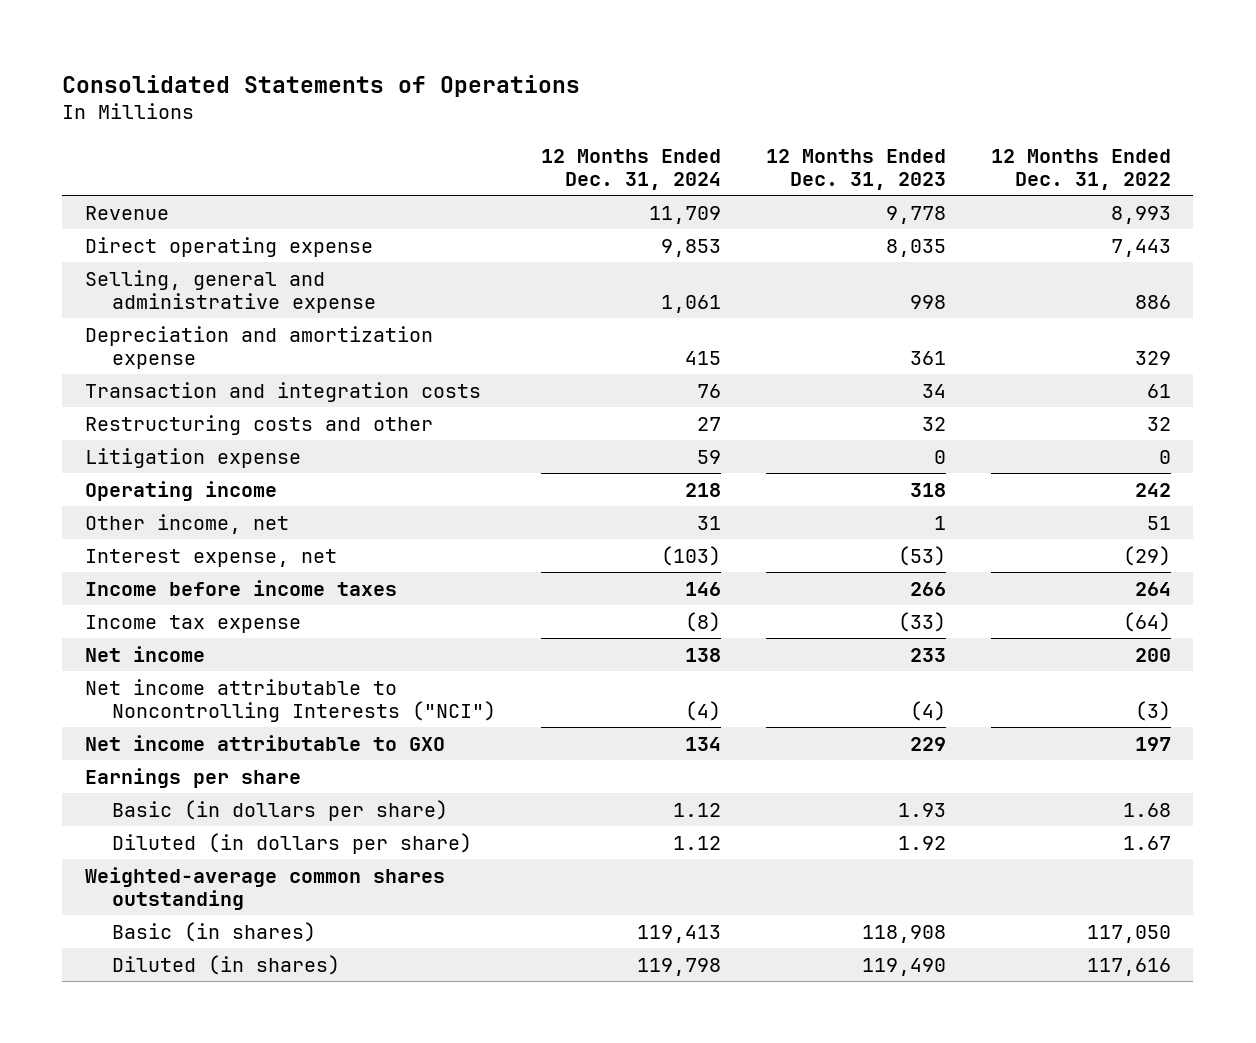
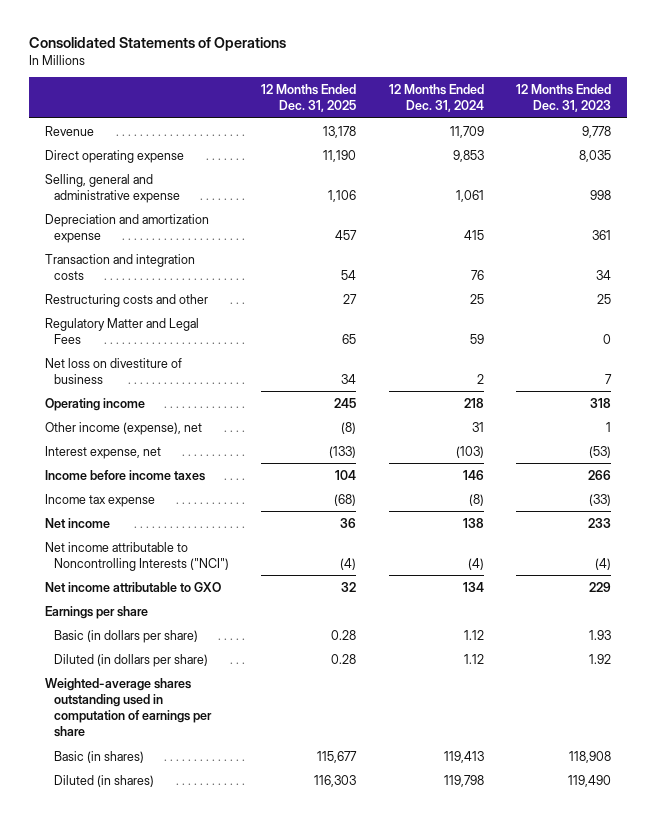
- | 12 Months Ended Dec. 31, 2024 | 12 Months Ended Dec. 31, 2023 | 12 Months Ended Dec. 31, 2022
+ | 12 Months Ended Dec. 31, 2025 | 12 Months Ended Dec. 31, 2024 | 12 Months Ended Dec. 31, 2023
- Restructuring costs and other | 27 | 32 | 32
- Litigation expense | 59 | 0 | 0
+ Restructuring costs and other | 27 | 25 | 25
+ Regulatory Matter and Legal Fees | 65 | 59 | 0
+ Net loss on divestiture of business | 34 | 2 | 7
- Other income, net | 31 | 1 | 51
+ Other income (expense), net | (8) | 31 | 1
- Weighted-average common shares outstanding
+ Weighted-average shares outstanding used in computation of earnings per share

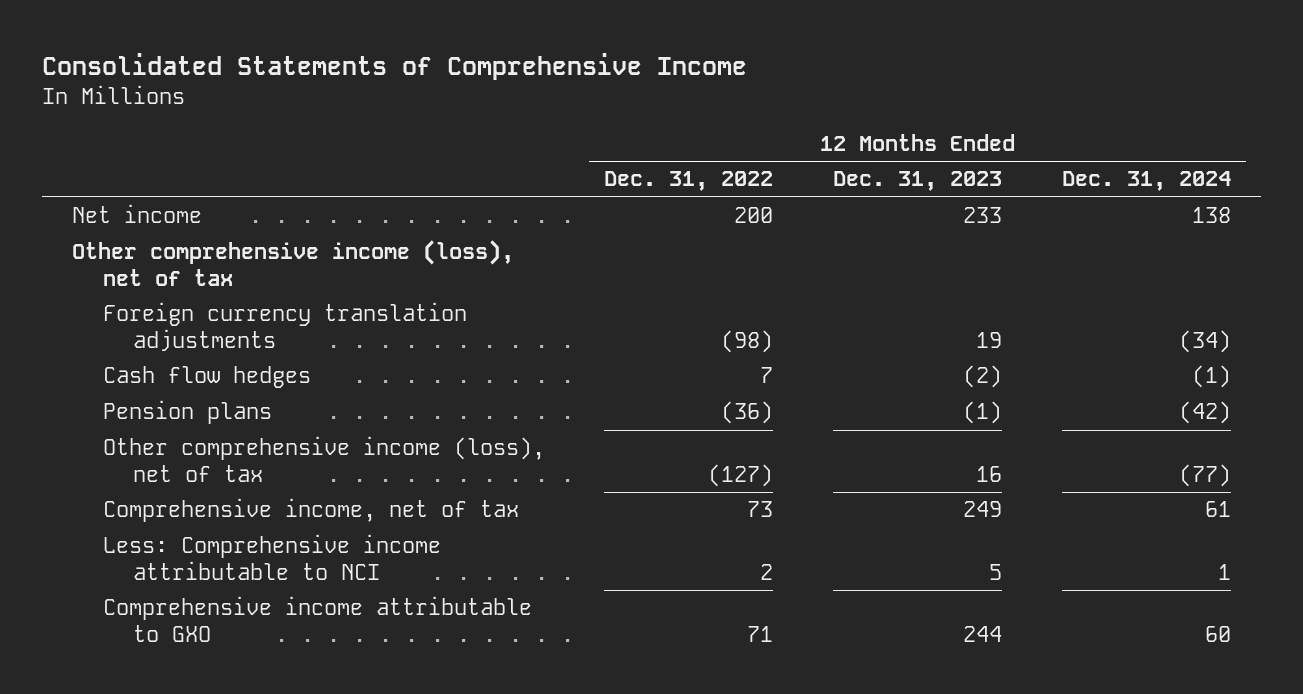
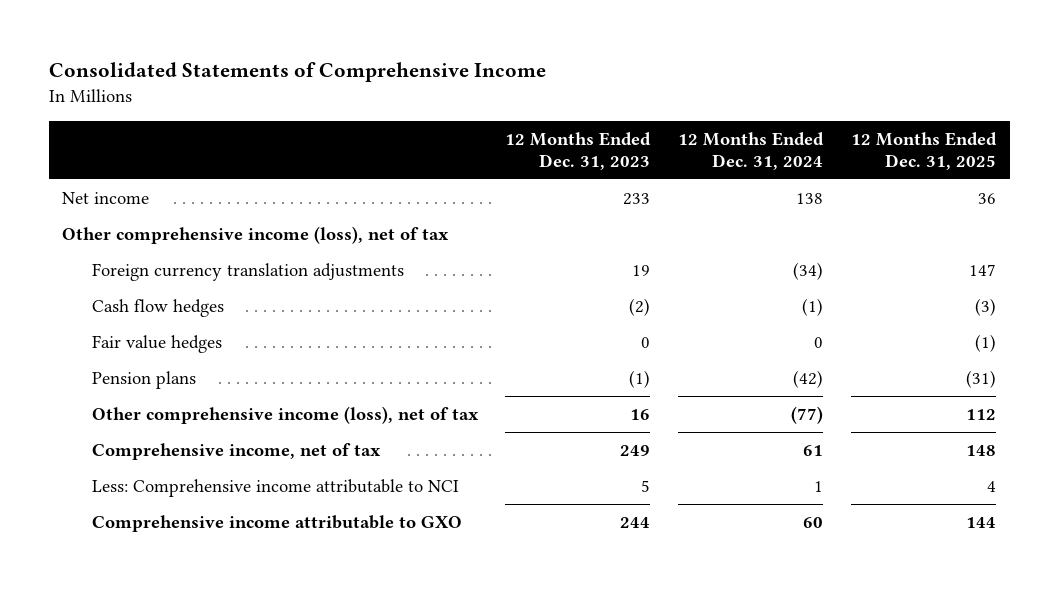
- | 12 Months Ended Dec. 31, 2022 | 12 Months Ended Dec. 31, 2023 | 12 Months Ended Dec. 31, 2024
+ | 12 Months Ended Dec. 31, 2023 | 12 Months Ended Dec. 31, 2024 | 12 Months Ended Dec. 31, 2025
+ Fair value hedges | 0 | 0 | (1)

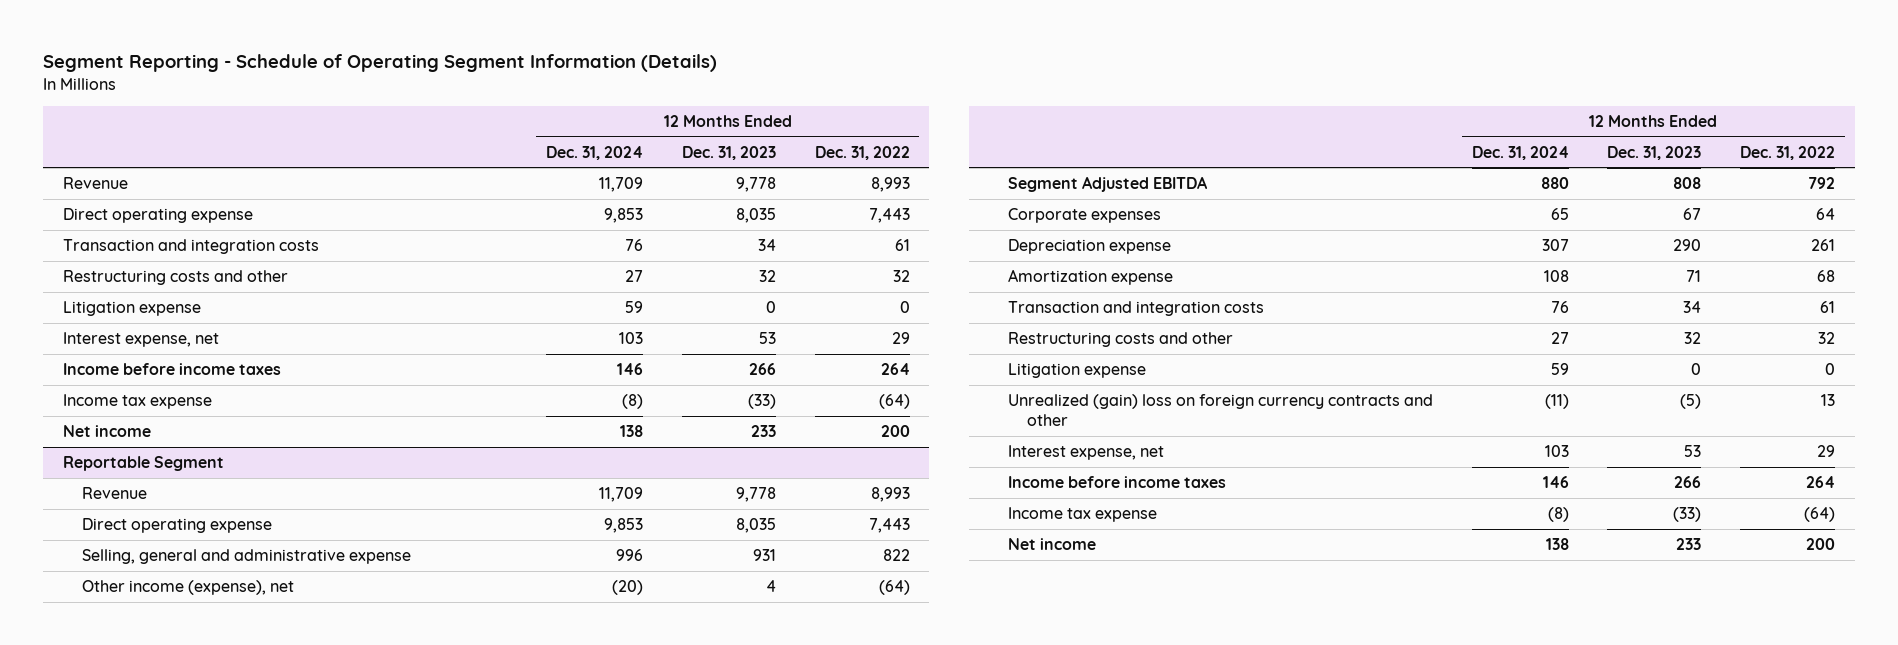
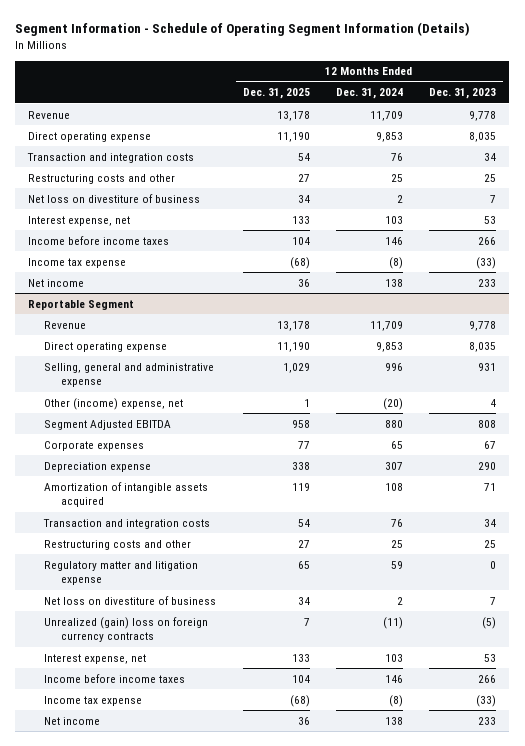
- Segment Reporting - Schedule of Operating Segment Information (Details)
+ Segment Information - Schedule of Operating Segment Information (Details)
- | 12 Months Ended Dec. 31, 2024 | 12 Months Ended Dec. 31, 2023 | 12 Months Ended Dec. 31, 2022
+ | 12 Months Ended Dec. 31, 2025 | 12 Months Ended Dec. 31, 2024 | 12 Months Ended Dec. 31, 2023
- Restructuring costs and other | 27 | 32 | 32
- Litigation expense | 59 | 0 | 0
+ Restructuring costs and other | 27 | 25 | 25
+ Net loss on divestiture of business | 34 | 2 | 7
@ Reportable Segment
- Other income (expense), net | (20) | 4 | (64)
+ Other (income) expense, net | 1 | (20) | 4
- Amortization expense | 108 | 71 | 68
+ Amortization of intangible assets acquired | 119 | 108 | 71
- Restructuring costs and other | 27 | 32 | 32
- Litigation expense | 59 | 0 | 0
- Unrealized (gain) loss on foreign currency contracts and other | (11) | (5) | 13
+ Restructuring costs and other | 27 | 25 | 25
+ Regulatory matter and litigation expense | 65 | 59 | 0
+ Net loss on divestiture of business | 34 | 2 | 7
+ Unrealized (gain) loss on foreign currency contracts | 7 | (11) | (5)

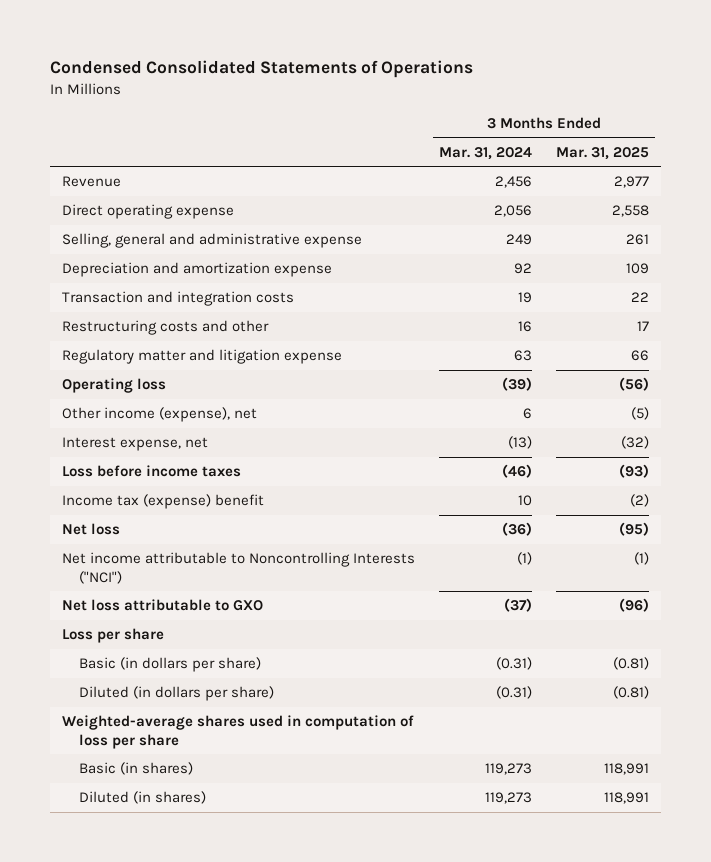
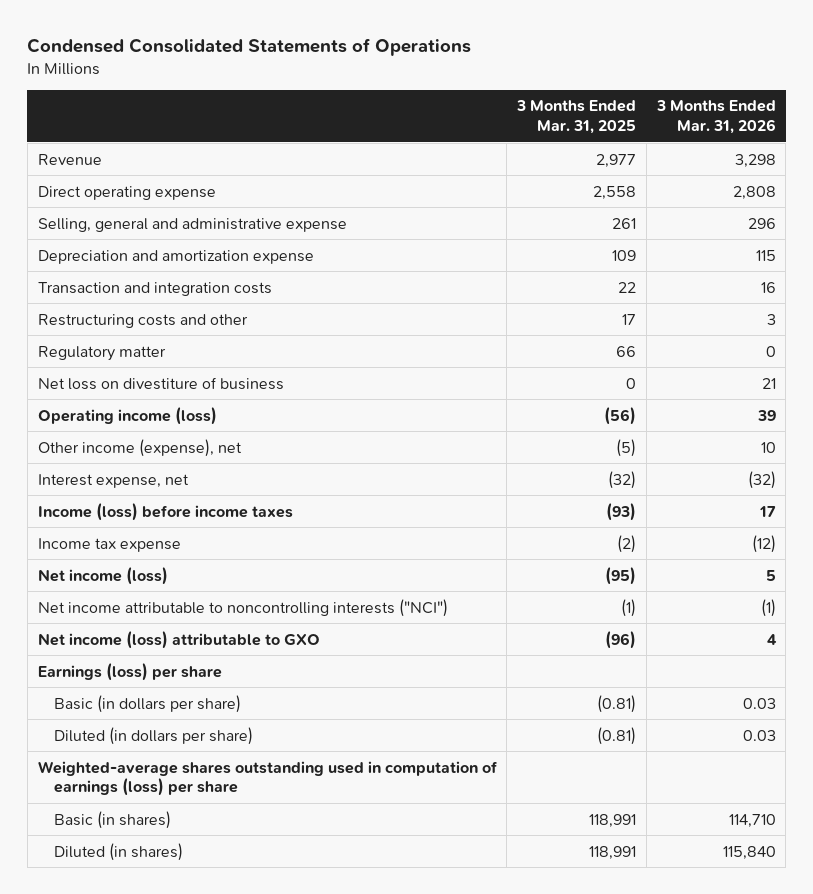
- | 3 Months Ended Mar. 31, 2024 | 3 Months Ended Mar. 31, 2025
+ | 3 Months Ended Mar. 31, 2025 | 3 Months Ended Mar. 31, 2026
- Regulatory matter and litigation expense | 63 | 66
- Operating loss | (39) | (56)
+ Regulatory matter | 66 | 0
+ Net loss on divestiture of business | 0 | 21
+ Operating income (loss) | (56) | 39
- Loss before income taxes | (46) | (93)
- Income tax (expense) benefit | 10 | (2)
- Net loss | (36) | (95)
- Net income attributable to Noncontrolling Interests ("NCI") | (1) | (1)
- Net loss attributable to GXO | (37) | (96)
- Loss per share
+ Income (loss) before income taxes | (93) | 17
+ Income tax expense | (2) | (12)
+ Net income (loss) | (95) | 5
+ Net income attributable to noncontrolling interests ("NCI") | (1) | (1)
+ Net income (loss) attributable to GXO | (96) | 4
+ Earnings (loss) per share
- Weighted-average shares used in computation of loss per share
+ Weighted-average shares outstanding used in computation of earnings (loss) per share

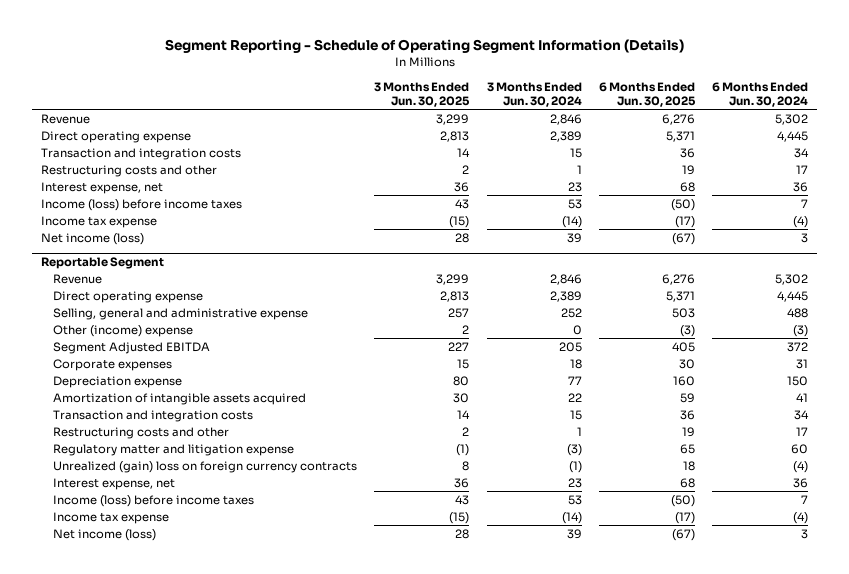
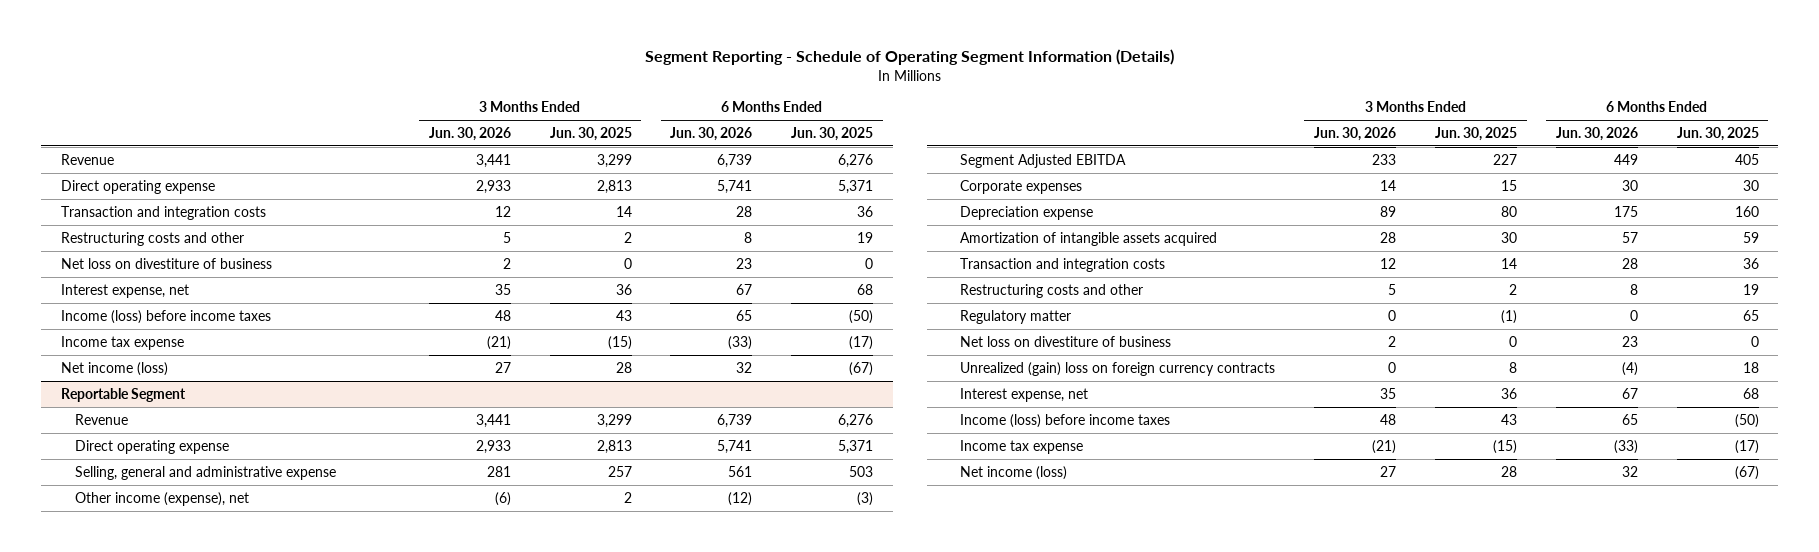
- | 3 Months Ended Jun. 30, 2025 | 3 Months Ended Jun. 30, 2024 | 6 Months Ended Jun. 30, 2025 | 6 Months Ended Jun. 30, 2024
+ | 3 Months Ended Jun. 30, 2026 | 3 Months Ended Jun. 30, 2025 | 6 Months Ended Jun. 30, 2026 | 6 Months Ended Jun. 30, 2025
+ Net loss on divestiture of business | 2 | 0 | 23 | 0
@ Reportable Segment
- Other (income) expense | 2 | 0 | (3) | (3)
+ Other income (expense), net | (6) | 2 | (12) | (3)
- Regulatory matter and litigation expense | (1) | (3) | 65 | 60
+ Regulatory matter | 0 | (1) | 0 | 65
+ Net loss on divestiture of business | 2 | 0 | 23 | 0

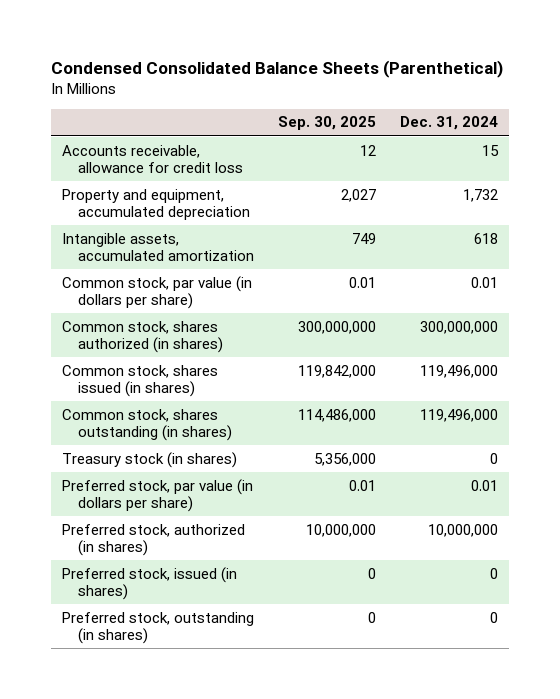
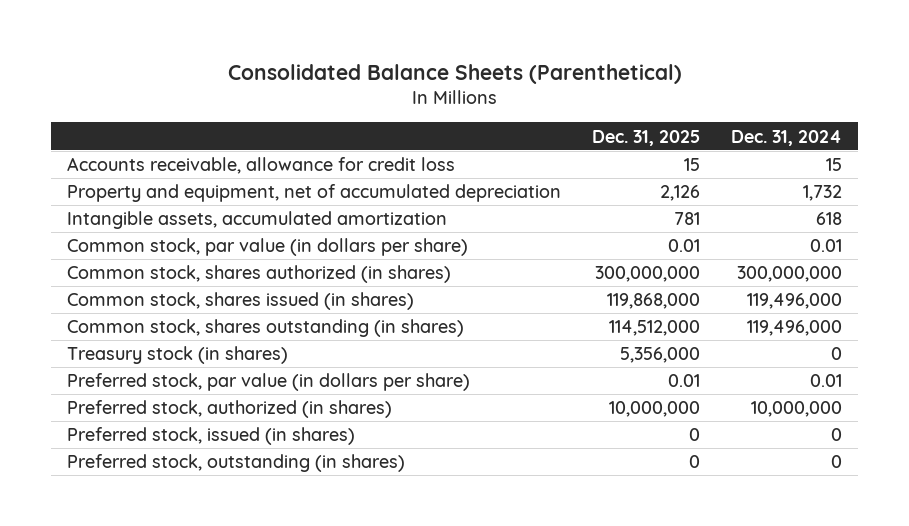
- Condensed Consolidated Balance Sheets (Parenthetical)
+ Consolidated Balance Sheets (Parenthetical)
- | Sep. 30, 2025 | Dec. 31, 2024
+ | Dec. 31, 2025 | Dec. 31, 2024
- Property and equipment, accumulated depreciation | 2,027 | 1,732
+ Property and equipment, net of accumulated depreciation | 2,126 | 1,732

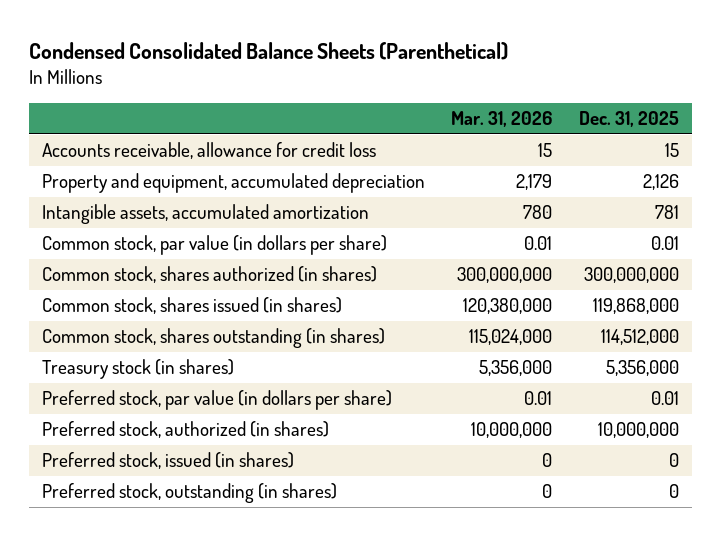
- Consolidated Balance Sheets (Parenthetical)
+ Condensed Consolidated Balance Sheets (Parenthetical)
- | Dec. 31, 2025 | Dec. 31, 2024
+ | Mar. 31, 2026 | Dec. 31, 2025
- Property and equipment, net of accumulated depreciation | 2,126 | 1,732
+ Property and equipment, accumulated depreciation | 2,179 | 2,126

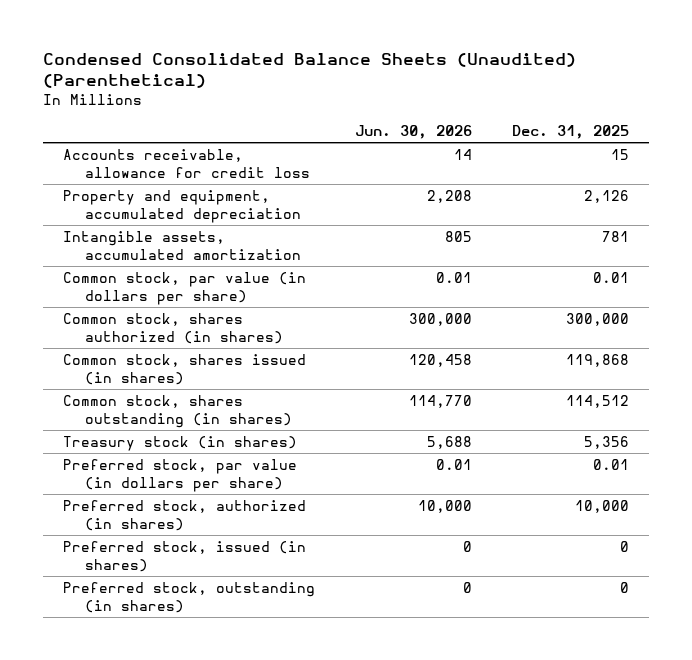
- Condensed Consolidated Balance Sheets (Parenthetical)
+ Condensed Consolidated Balance Sheets (Unaudited) (Parenthetical)
- | Mar. 31, 2026 | Dec. 31, 2025
+ | Jun. 30, 2026 | Dec. 31, 2025
- Common stock, shares authorized (in shares) | 300,000,000 | 300,000,000
- Common stock, shares issued (in shares) | 120,380,000 | 119,868,000
- Common stock, shares outstanding (in shares) | 115,024,000 | 114,512,000
- Treasury stock (in shares) | 5,356,000 | 5,356,000
+ Common stock, shares authorized (in shares) | 300,000 | 300,000
+ Common stock, shares issued (in shares) | 120,458 | 119,868
+ Common stock, shares outstanding (in shares) | 114,770 | 114,512
+ Treasury stock (in shares) | 5,688 | 5,356
- Preferred stock, authorized (in shares) | 10,000,000 | 10,000,000
+ Preferred stock, authorized (in shares) | 10,000 | 10,000

